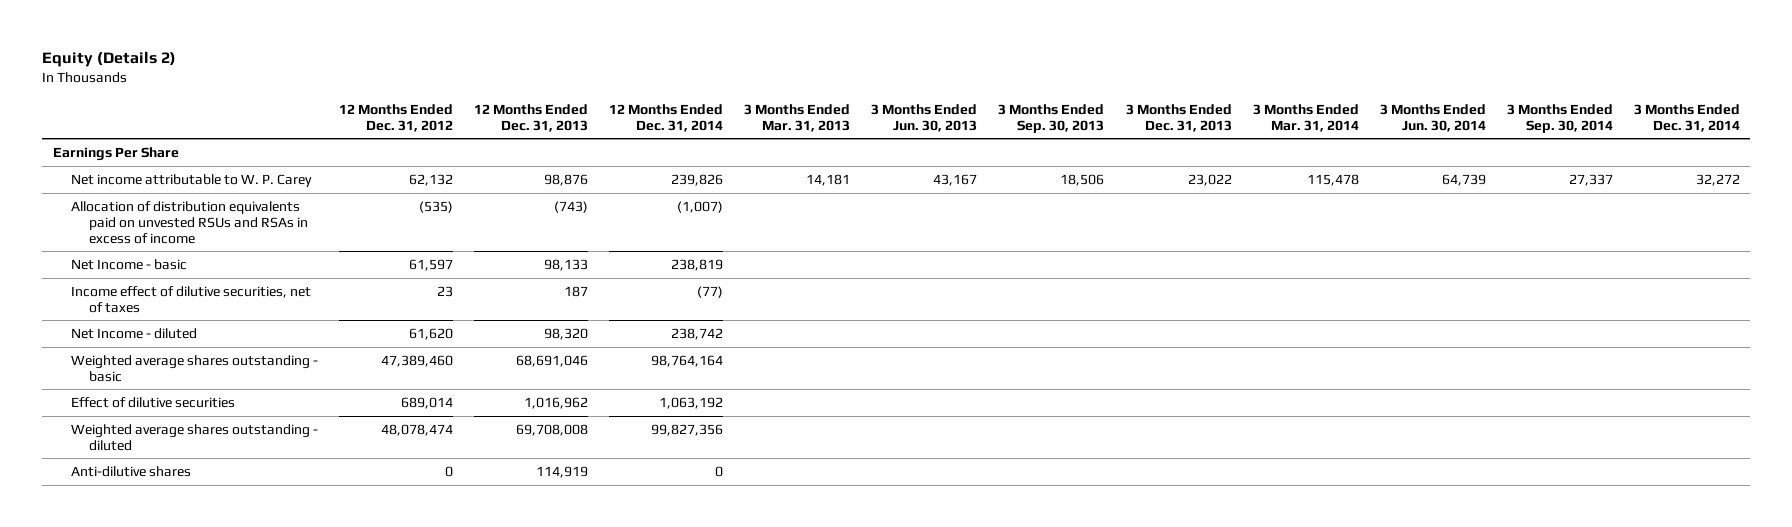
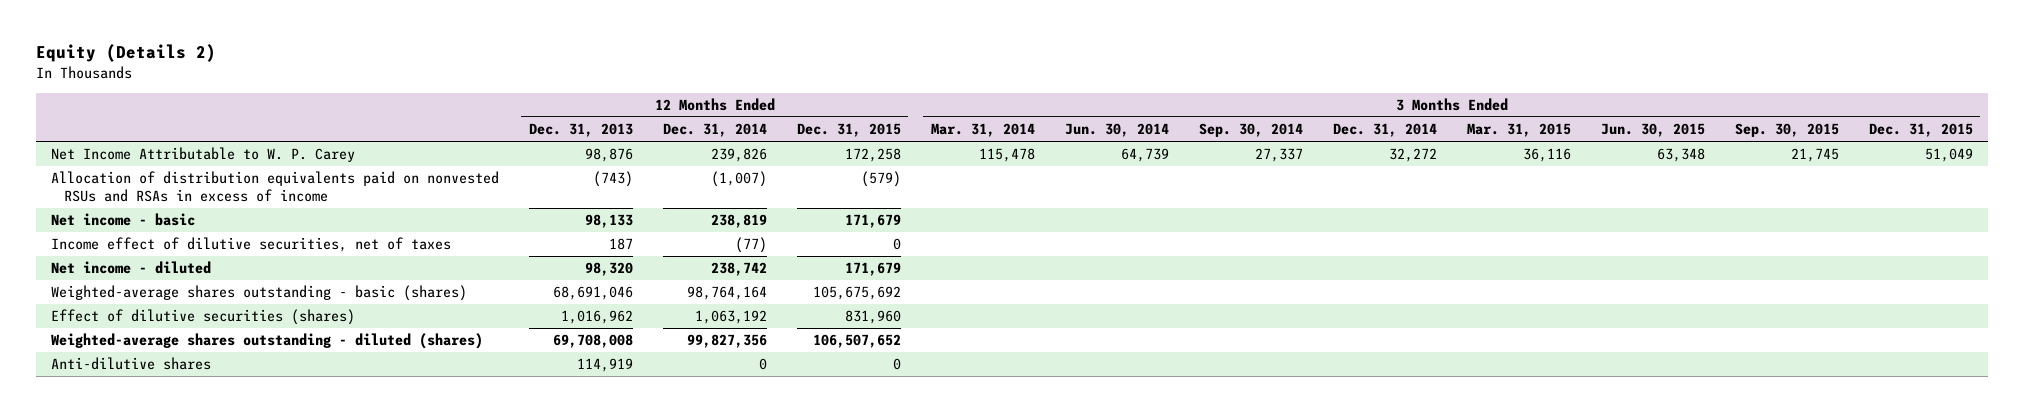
- | 12 Months Ended Dec. 31, 2012 | 12 Months Ended Dec. 31, 2013 | 12 Months Ended Dec. 31, 2014 | 3 Months Ended Mar. 31, 2013 | 3 Months Ended Jun. 30, 2013 | 3 Months Ended Sep. 30, 2013 | 3 Months Ended Dec. 31, 2013 | 3 Months Ended Mar. 31, 2014 | 3 Months Ended Jun. 30, 2014 | 3 Months Ended Sep. 30, 2014 | 3 Months Ended Dec. 31, 2014
+ | 12 Months Ended Dec. 31, 2013 | 12 Months Ended Dec. 31, 2014 | 12 Months Ended Dec. 31, 2015 | 3 Months Ended Mar. 31, 2014 | 3 Months Ended Jun. 30, 2014 | 3 Months Ended Sep. 30, 2014 | 3 Months Ended Dec. 31, 2014 | 3 Months Ended Mar. 31, 2015 | 3 Months Ended Jun. 30, 2015 | 3 Months Ended Sep. 30, 2015 | 3 Months Ended Dec. 31, 2015
- Earnings Per Share
- Net income attributable to W. P. Carey | 62,132 | 98,876 | 239,826 | 14,181 | 43,167 | 18,506 | 23,022 | 115,478 | 64,739 | 27,337 | 32,272
- Allocation of distribution equivalents paid on unvested RSUs and RSAs in excess of income | (535) | (743) | (1,007) | | | | | | | |
- Net Income - basic | 61,597 | 98,133 | 238,819 | | | | | | | |
+ Net Income Attributable to W. P. Carey | 98,876 | 239,826 | 172,258 | 115,478 | 64,739 | 27,337 | 32,272 | 36,116 | 63,348 | 21,745 | 51,049
+ Allocation of distribution equivalents paid on nonvested RSUs and RSAs in excess of income | (743) | (1,007) | (579) | | | | | | | |
+ Net income - basic | 98,133 | 238,819 | 171,679 | | | | | | | |
- Net Income - diluted | 61,620 | 98,320 | 238,742 | | | | | | | |
- Weighted average shares outstanding - basic | 47,389,460 | 68,691,046 | 98,764,164 | | | | | | | |
- Effect of dilutive securities | 689,014 | 1,016,962 | 1,063,192 | | | | | | | |
- Weighted average shares outstanding - diluted | 48,078,474 | 69,708,008 | 99,827,356 | | | | | | | |
+ Net income - diluted | 98,320 | 238,742 | 171,679 | | | | | | | |
+ Weighted-average shares outstanding - basic (shares) | 68,691,046 | 98,764,164 | 105,675,692 | | | | | | | |
+ Effect of dilutive securities (shares) | 1,016,962 | 1,063,192 | 831,960 | | | | | | | |
+ Weighted-average shares outstanding - diluted (shares) | 69,708,008 | 99,827,356 | 106,507,652 | | | | | | | |

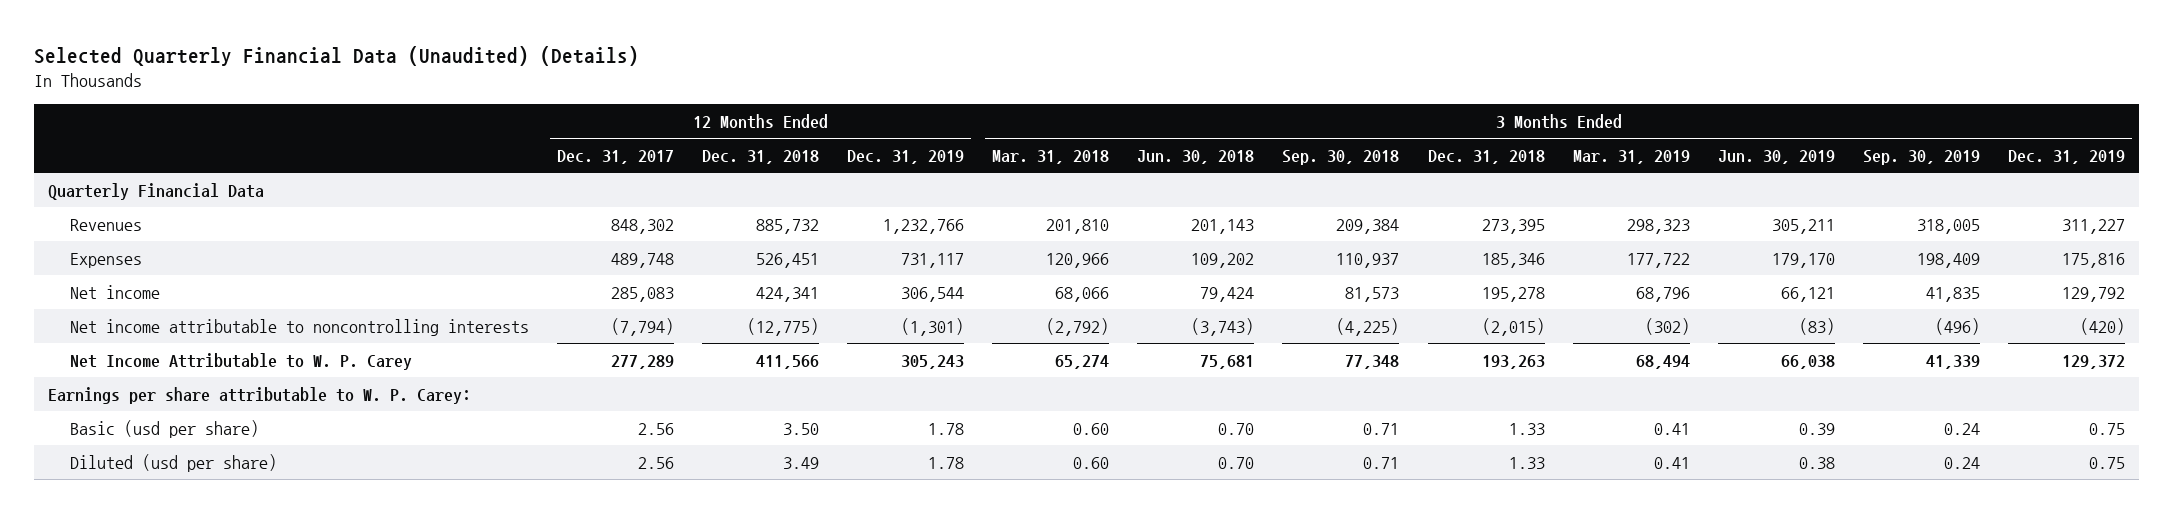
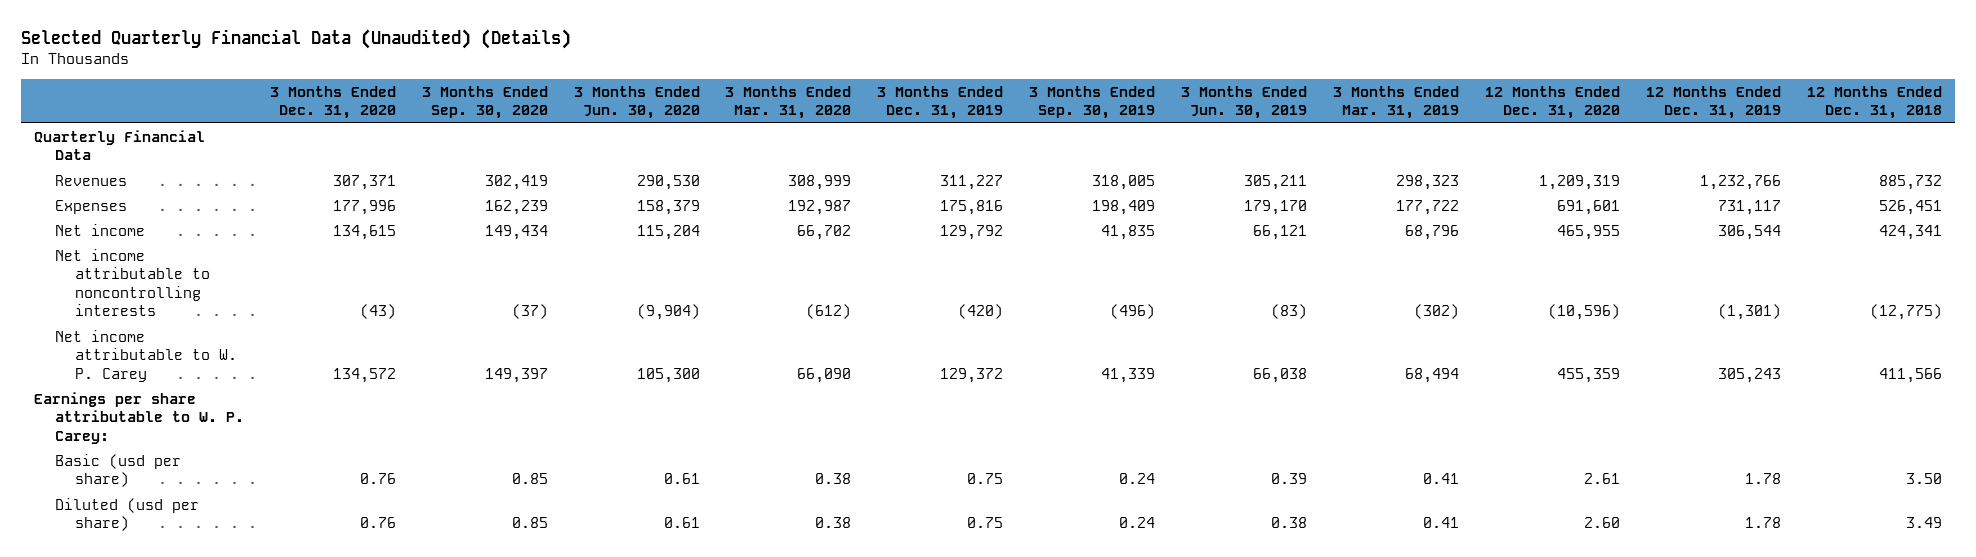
- | 12 Months Ended Dec. 31, 2017 | 12 Months Ended Dec. 31, 2018 | 12 Months Ended Dec. 31, 2019 | 3 Months Ended Mar. 31, 2018 | 3 Months Ended Jun. 30, 2018 | 3 Months Ended Sep. 30, 2018 | 3 Months Ended Dec. 31, 2018 | 3 Months Ended Mar. 31, 2019 | 3 Months Ended Jun. 30, 2019 | 3 Months Ended Sep. 30, 2019 | 3 Months Ended Dec. 31, 2019
+ | 3 Months Ended Dec. 31, 2020 | 3 Months Ended Sep. 30, 2020 | 3 Months Ended Jun. 30, 2020 | 3 Months Ended Mar. 31, 2020 | 3 Months Ended Dec. 31, 2019 | 3 Months Ended Sep. 30, 2019 | 3 Months Ended Jun. 30, 2019 | 3 Months Ended Mar. 31, 2019 | 12 Months Ended Dec. 31, 2020 | 12 Months Ended Dec. 31, 2019 | 12 Months Ended Dec. 31, 2018
- Net Income Attributable to W. P. Carey | 277,289 | 411,566 | 305,243 | 65,274 | 75,681 | 77,348 | 193,263 | 68,494 | 66,038 | 41,339 | 129,372
+ Net income attributable to W. P. Carey | 134,572 | 149,397 | 105,300 | 66,090 | 129,372 | 41,339 | 66,038 | 68,494 | 455,359 | 305,243 | 411,566

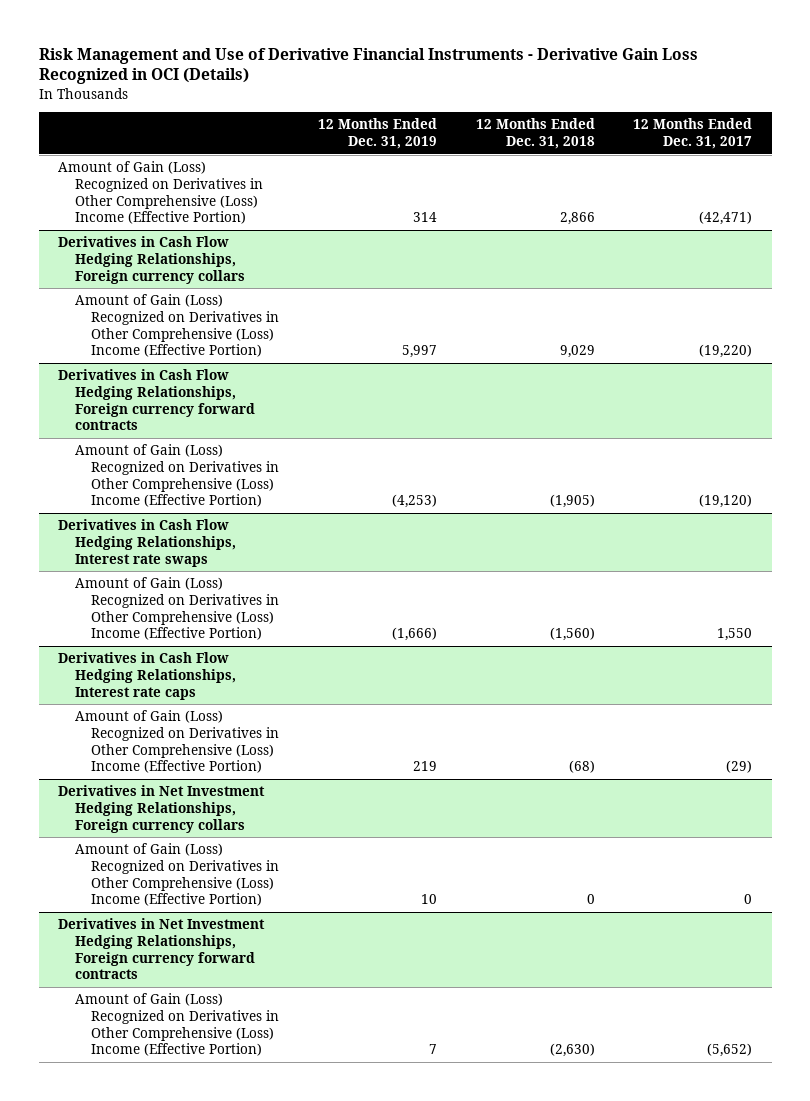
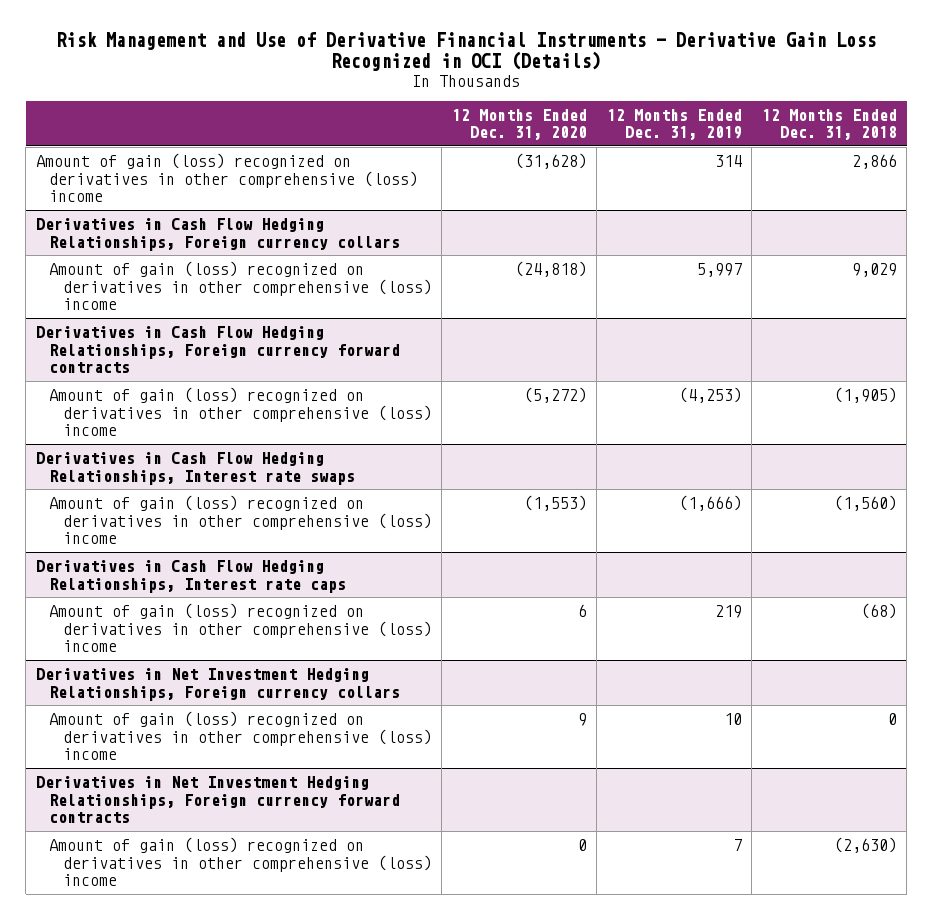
- | 12 Months Ended Dec. 31, 2019 | 12 Months Ended Dec. 31, 2018 | 12 Months Ended Dec. 31, 2017
+ | 12 Months Ended Dec. 31, 2020 | 12 Months Ended Dec. 31, 2019 | 12 Months Ended Dec. 31, 2018
- Amount of Gain (Loss) Recognized on Derivatives in Other Comprehensive (Loss) Income (Effective Portion) | 314 | 2,866 | (42,471)
+ Amount of gain (loss) recognized on derivatives in other comprehensive (loss) income | (31,628) | 314 | 2,866
@ Derivatives in Cash Flow Hedging Relationships, Foreign currency collars
- Amount of Gain (Loss) Recognized on Derivatives in Other Comprehensive (Loss) Income (Effective Portion) | 5,997 | 9,029 | (19,220)
+ Amount of gain (loss) recognized on derivatives in other comprehensive (loss) income | (24,818) | 5,997 | 9,029
@ Derivatives in Cash Flow Hedging Relationships, Foreign currency forward contracts
- Amount of Gain (Loss) Recognized on Derivatives in Other Comprehensive (Loss) Income (Effective Portion) | (4,253) | (1,905) | (19,120)
+ Amount of gain (loss) recognized on derivatives in other comprehensive (loss) income | (5,272) | (4,253) | (1,905)
@ Derivatives in Cash Flow Hedging Relationships, Interest rate swaps
- Amount of Gain (Loss) Recognized on Derivatives in Other Comprehensive (Loss) Income (Effective Portion) | (1,666) | (1,560) | 1,550
+ Amount of gain (loss) recognized on derivatives in other comprehensive (loss) income | (1,553) | (1,666) | (1,560)
@ Derivatives in Cash Flow Hedging Relationships, Interest rate caps
- Amount of Gain (Loss) Recognized on Derivatives in Other Comprehensive (Loss) Income (Effective Portion) | 219 | (68) | (29)
+ Amount of gain (loss) recognized on derivatives in other comprehensive (loss) income | 6 | 219 | (68)
@ Derivatives in Net Investment Hedging Relationships, Foreign currency collars
- Amount of Gain (Loss) Recognized on Derivatives in Other Comprehensive (Loss) Income (Effective Portion) | 10 | 0 | 0
+ Amount of gain (loss) recognized on derivatives in other comprehensive (loss) income | 9 | 10 | 0
@ Derivatives in Net Investment Hedging Relationships, Foreign currency forward contracts
- Amount of Gain (Loss) Recognized on Derivatives in Other Comprehensive (Loss) Income (Effective Portion) | 7 | (2,630) | (5,652)
+ Amount of gain (loss) recognized on derivatives in other comprehensive (loss) income | 0 | 7 | (2,630)

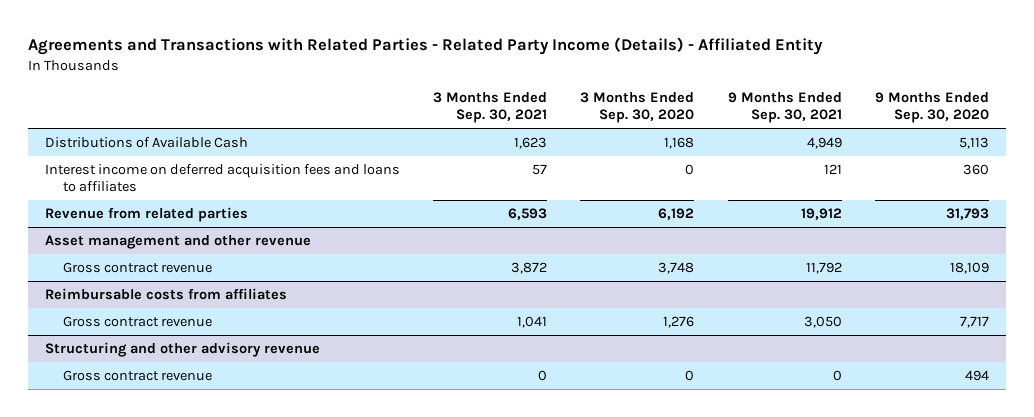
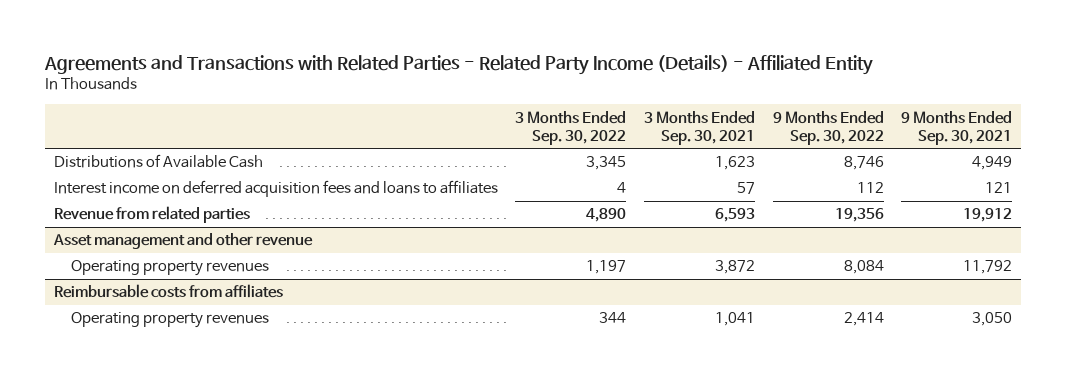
- | 3 Months Ended Sep. 30, 2021 | 3 Months Ended Sep. 30, 2020 | 9 Months Ended Sep. 30, 2021 | 9 Months Ended Sep. 30, 2020
+ | 3 Months Ended Sep. 30, 2022 | 3 Months Ended Sep. 30, 2021 | 9 Months Ended Sep. 30, 2022 | 9 Months Ended Sep. 30, 2021
@ Asset management and other revenue
- Gross contract revenue | 3,872 | 3,748 | 11,792 | 18,109
+ Operating property revenues | 1,197 | 3,872 | 8,084 | 11,792
@ Reimbursable costs from affiliates
- Gross contract revenue | 1,041 | 1,276 | 3,050 | 7,717
- Structuring and other advisory revenue
- Gross contract revenue | 0 | 0 | 0 | 494
@ Reimbursable costs from affiliates
+ Operating property revenues | 344 | 1,041 | 2,414 | 3,050

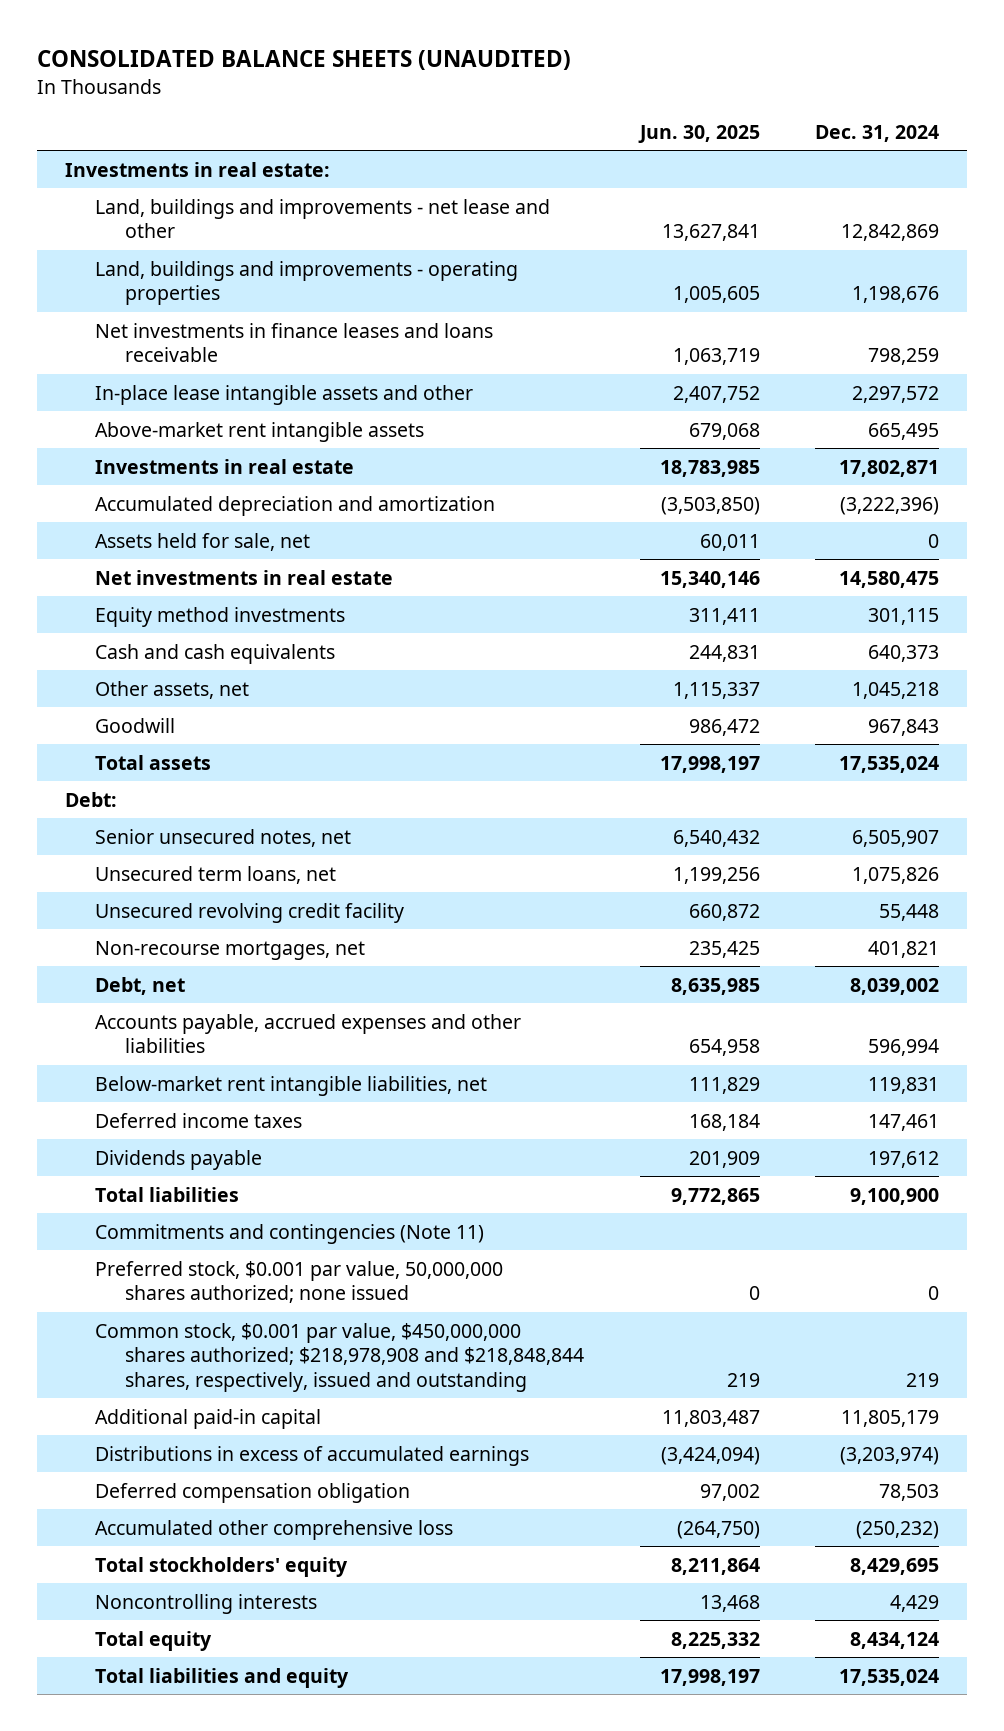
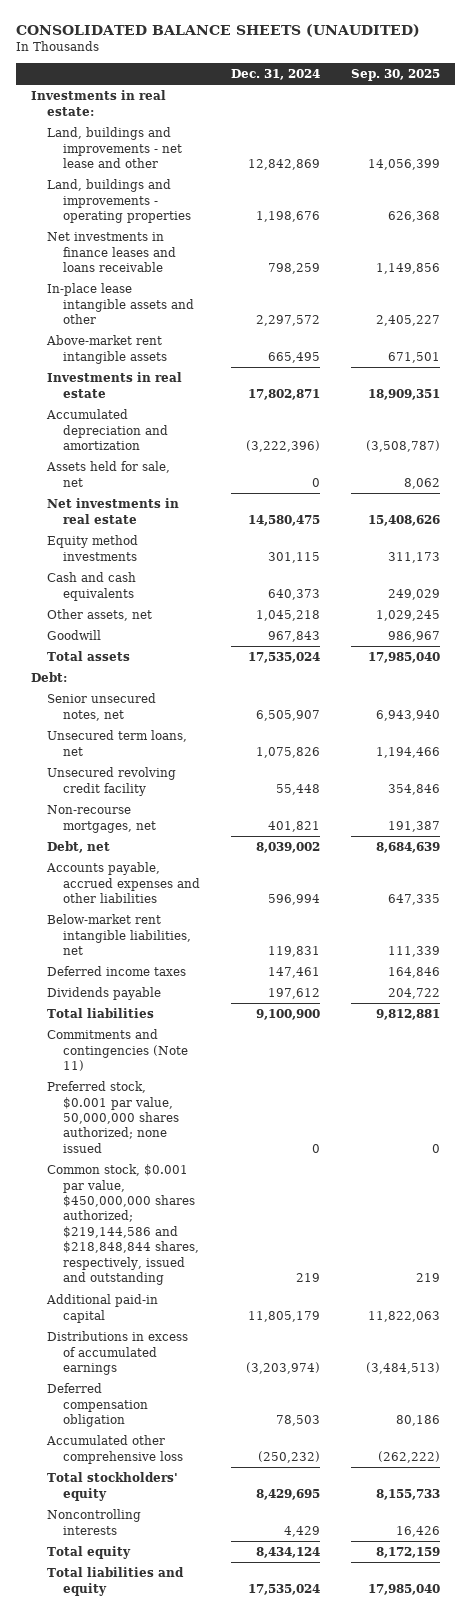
- | Jun. 30, 2025 | Dec. 31, 2024
+ | Dec. 31, 2024 | Sep. 30, 2025
- Common stock, $0.001 par value, $450,000,000 shares authorized; $218,978,908 and $218,848,844 shares, respectively, issued and outstanding | 219 | 219
+ Common stock, $0.001 par value, $450,000,000 shares authorized; $219,144,586 and $218,848,844 shares, respectively, issued and outstanding | 219 | 219

